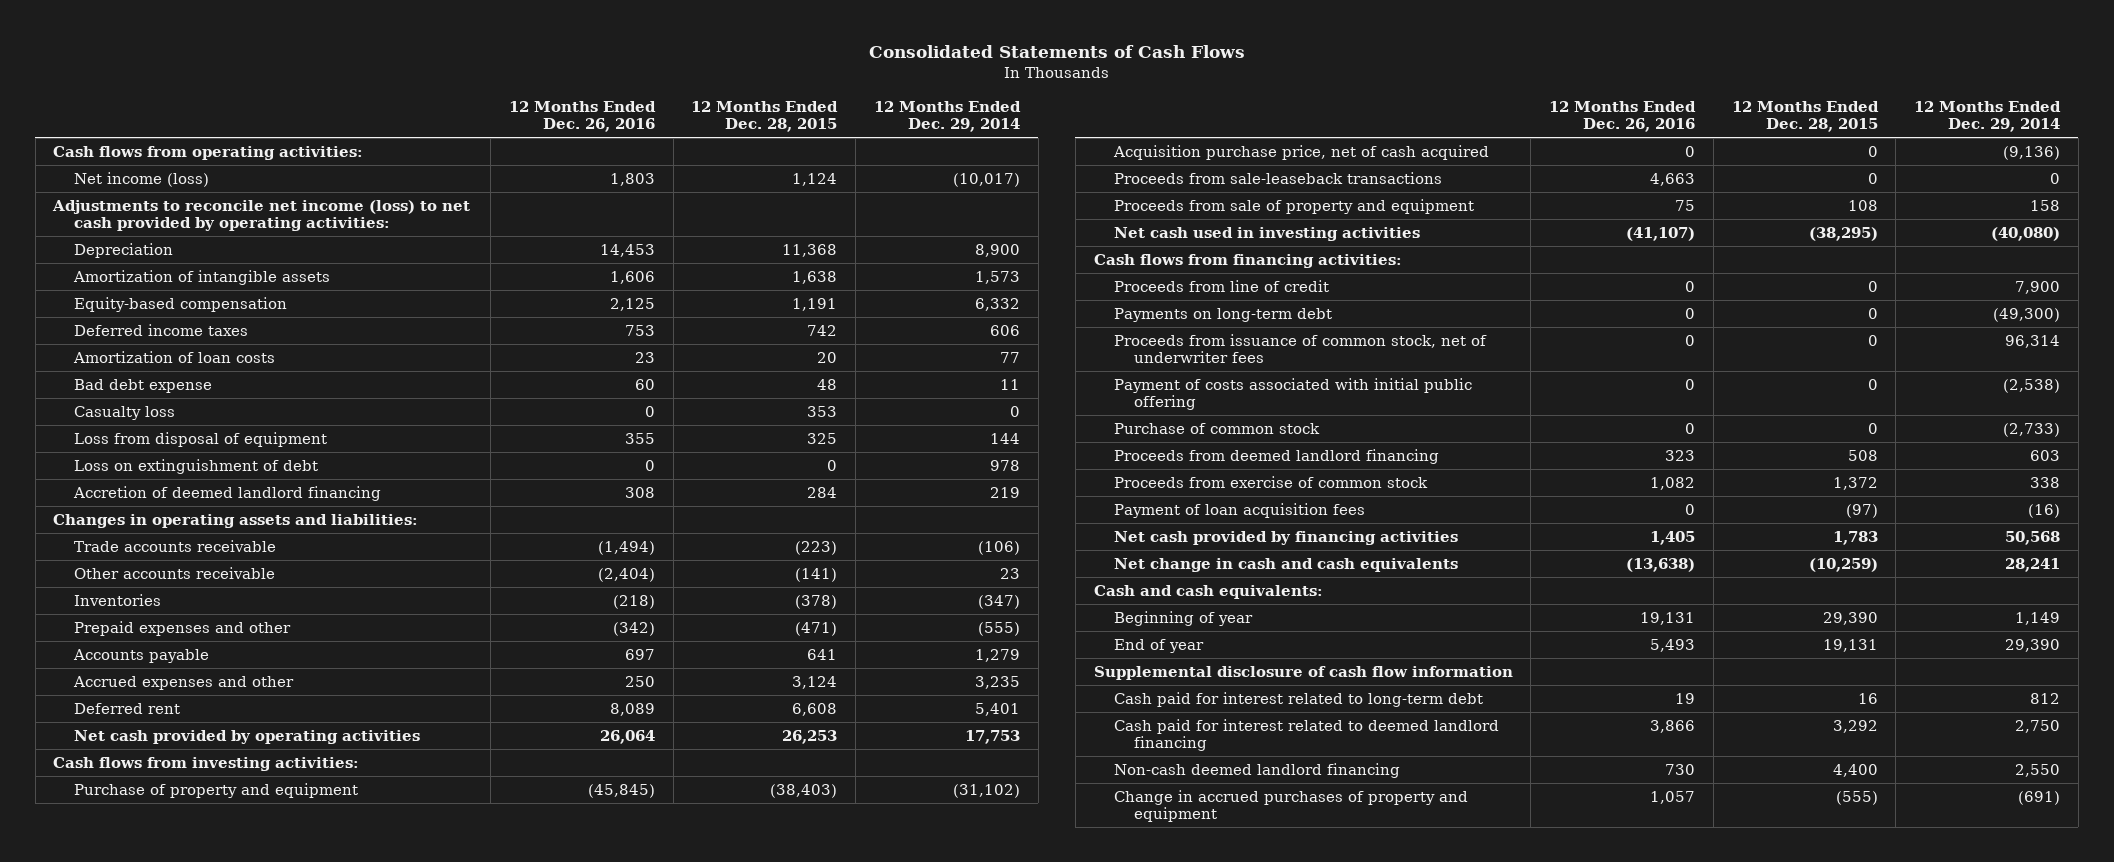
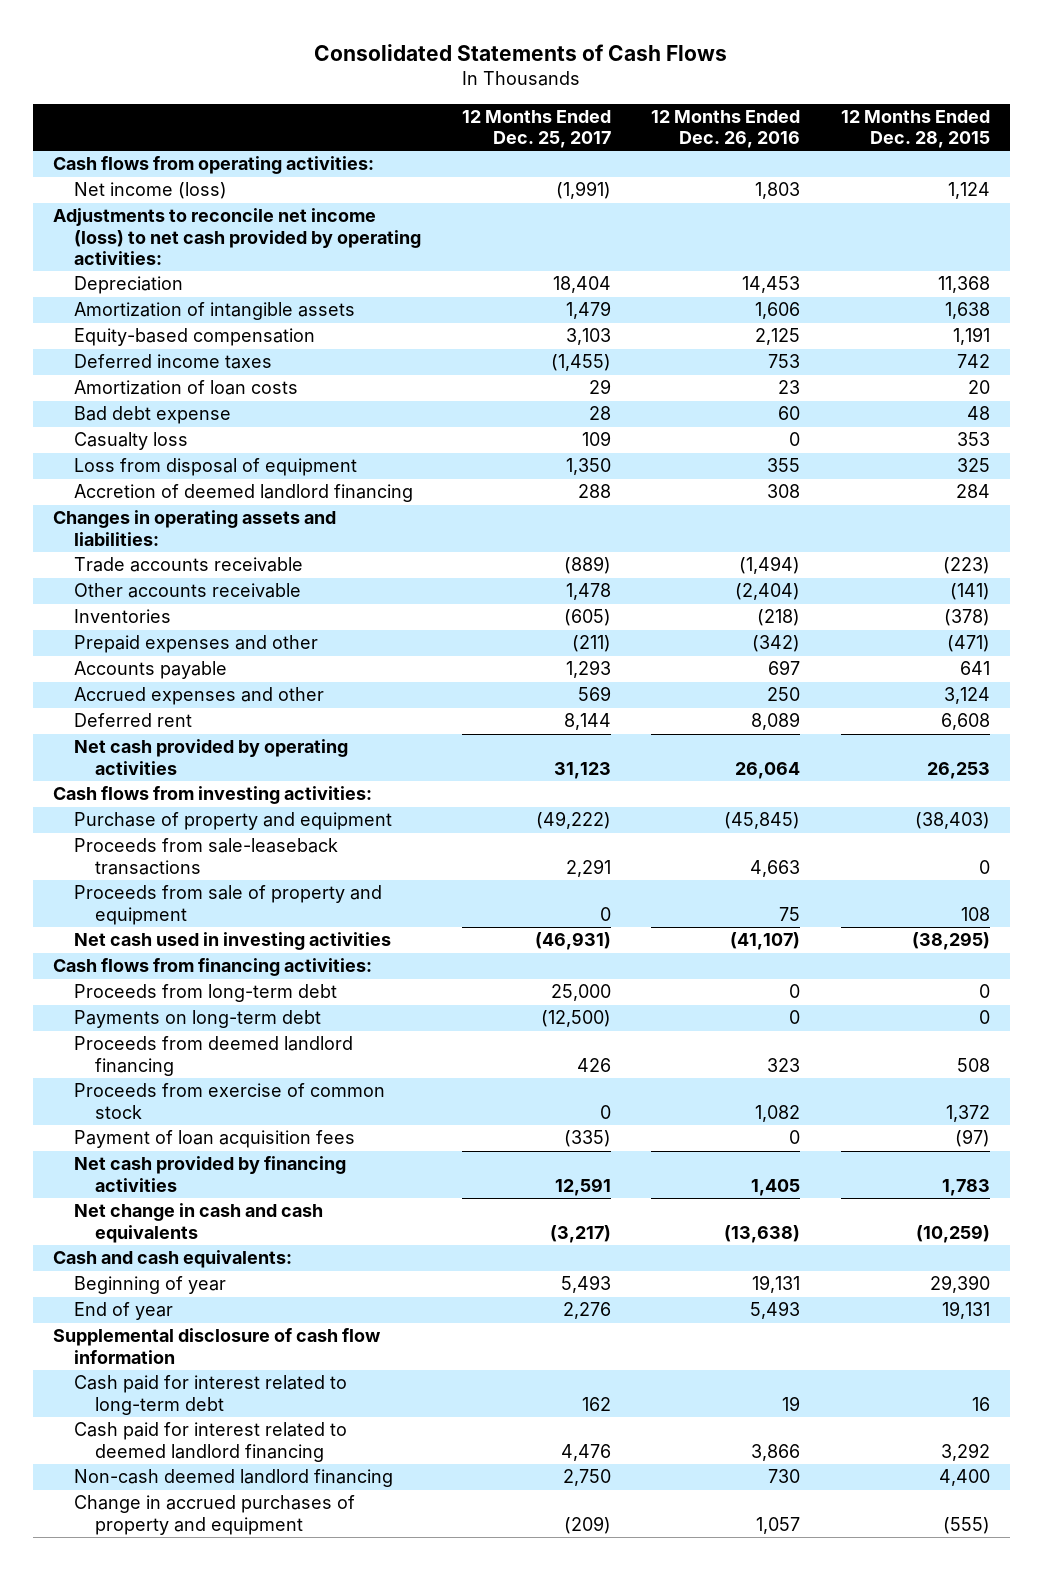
- | 12 Months Ended Dec. 26, 2016 | 12 Months Ended Dec. 28, 2015 | 12 Months Ended Dec. 29, 2014
+ | 12 Months Ended Dec. 25, 2017 | 12 Months Ended Dec. 26, 2016 | 12 Months Ended Dec. 28, 2015
- Loss on extinguishment of debt | 0 | 0 | 978
- Acquisition purchase price, net of cash acquired | 0 | 0 | (9,136)
- Proceeds from line of credit | 0 | 0 | 7,900
+ Proceeds from long-term debt | 25,000 | 0 | 0
- Proceeds from issuance of common stock, net of underwriter fees | 0 | 0 | 96,314
- Payment of costs associated with initial public offering | 0 | 0 | (2,538)
- Purchase of common stock | 0 | 0 | (2,733)

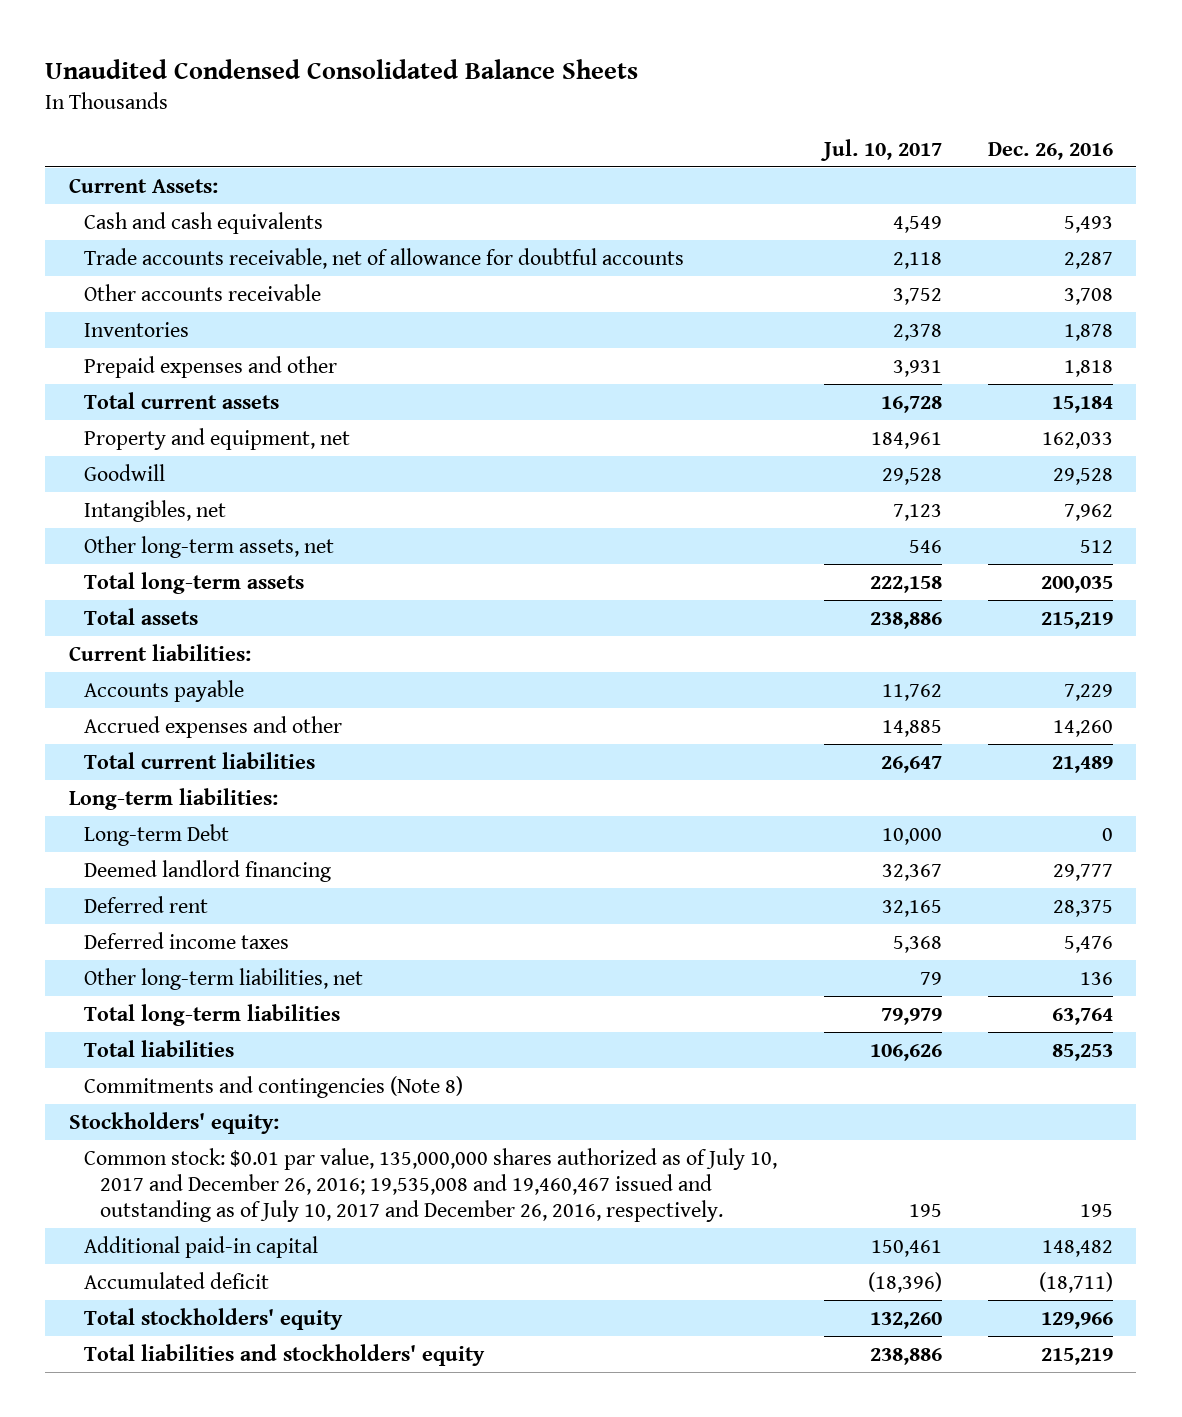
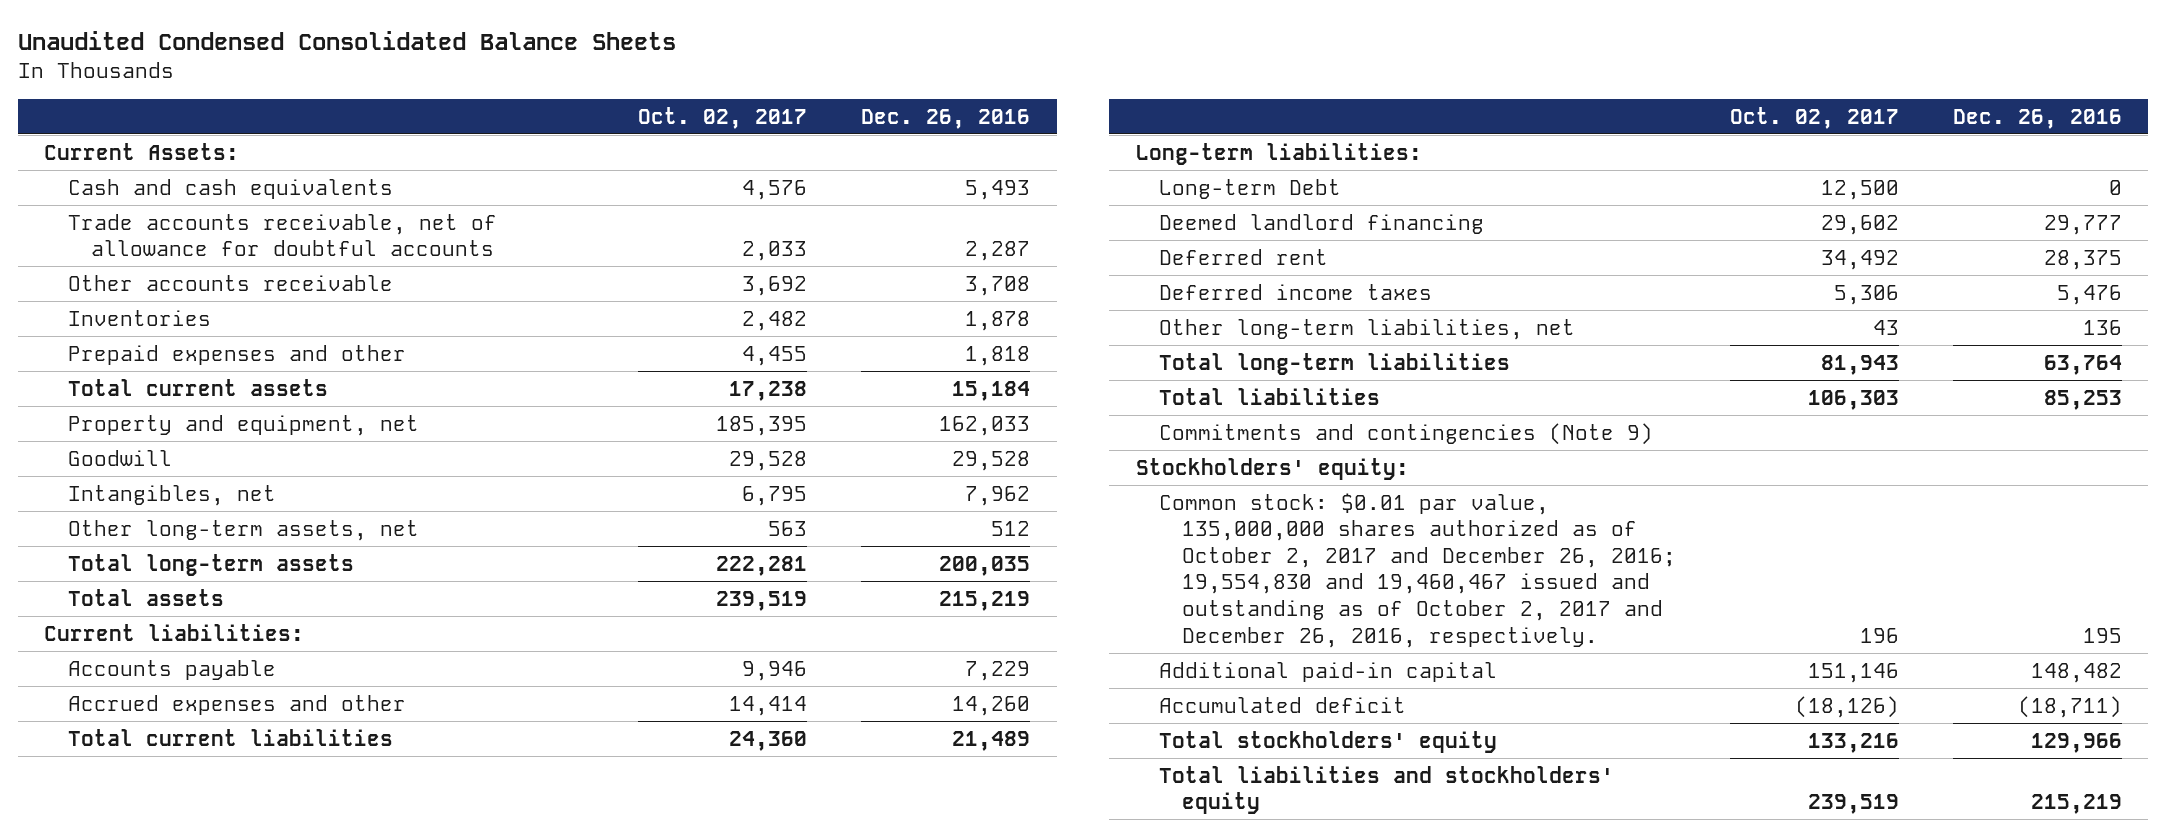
- | Jul. 10, 2017 | Dec. 26, 2016
+ | Oct. 02, 2017 | Dec. 26, 2016
- Commitments and contingencies (Note 8)
+ Commitments and contingencies (Note 9)
- Common stock: $0.01 par value, 135,000,000 shares authorized as of July 10, 2017 and December 26, 2016; 19,535,008 and 19,460,467 issued and outstanding as of July 10, 2017 and December 26, 2016, respectively. | 195 | 195
+ Common stock: $0.01 par value, 135,000,000 shares authorized as of October 2, 2017 and December 26, 2016; 19,554,830 and 19,460,467 issued and outstanding as of October 2, 2017 and December 26, 2016, respectively. | 196 | 195

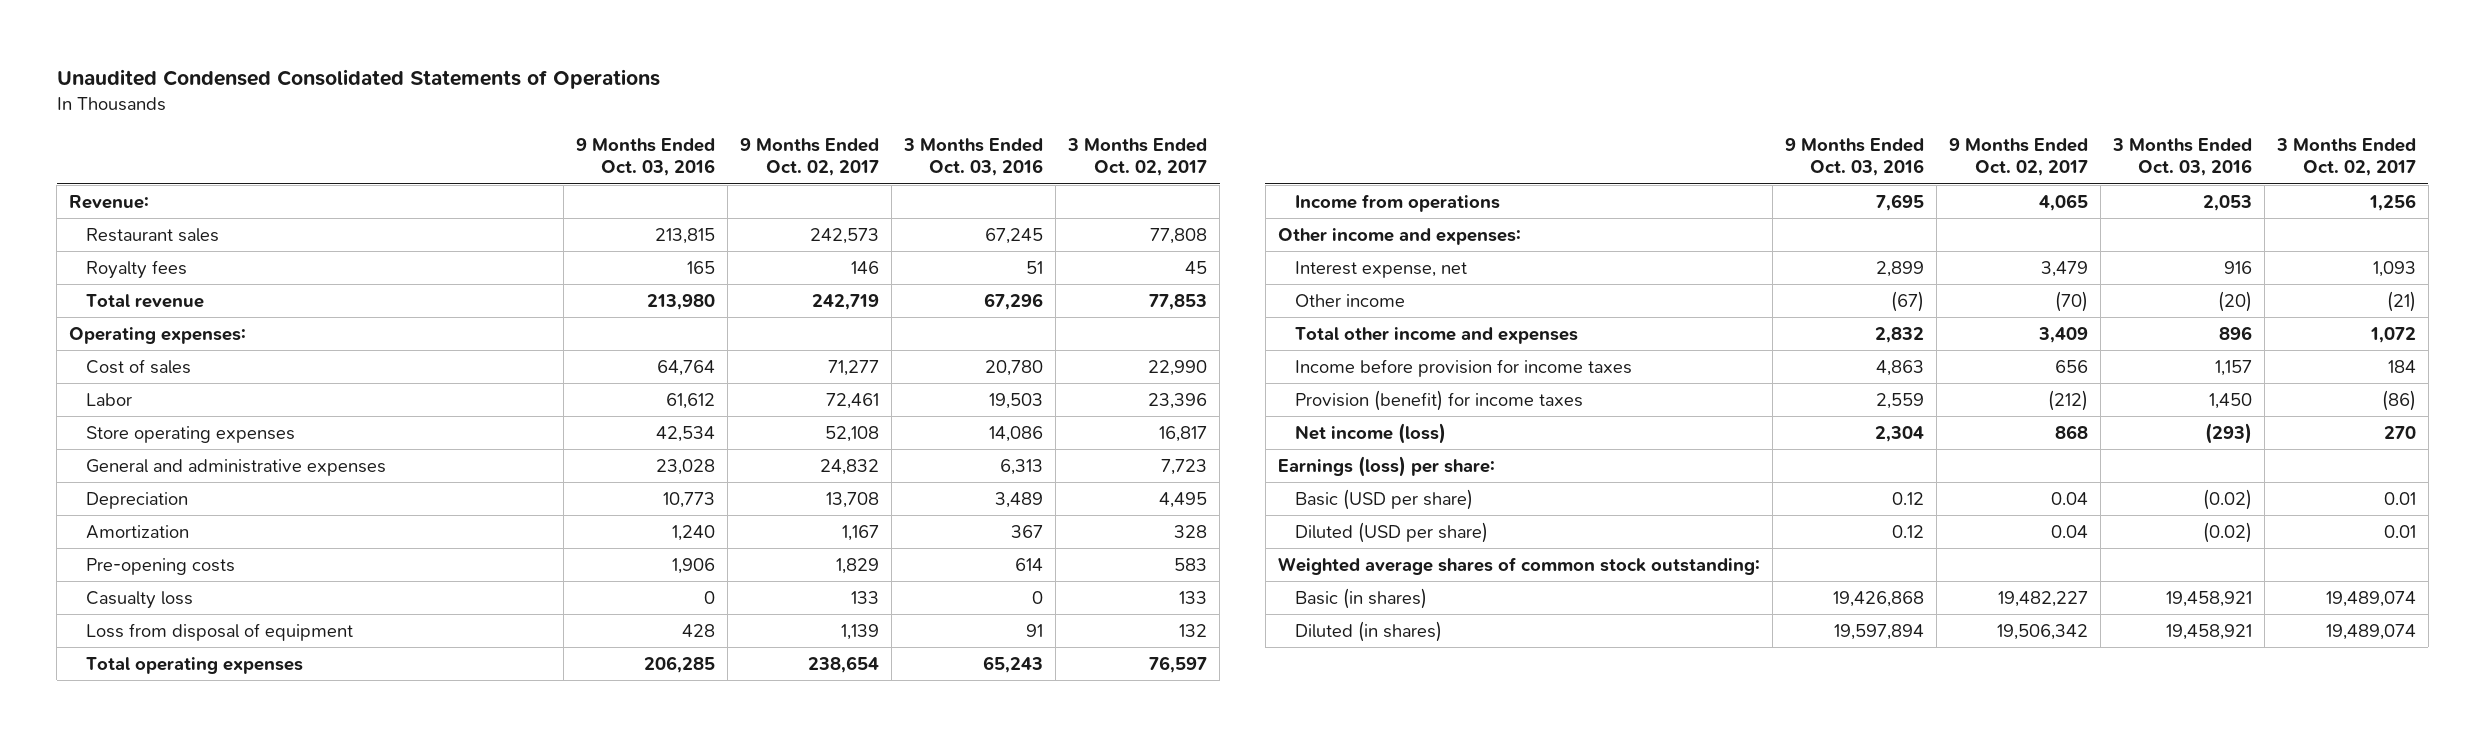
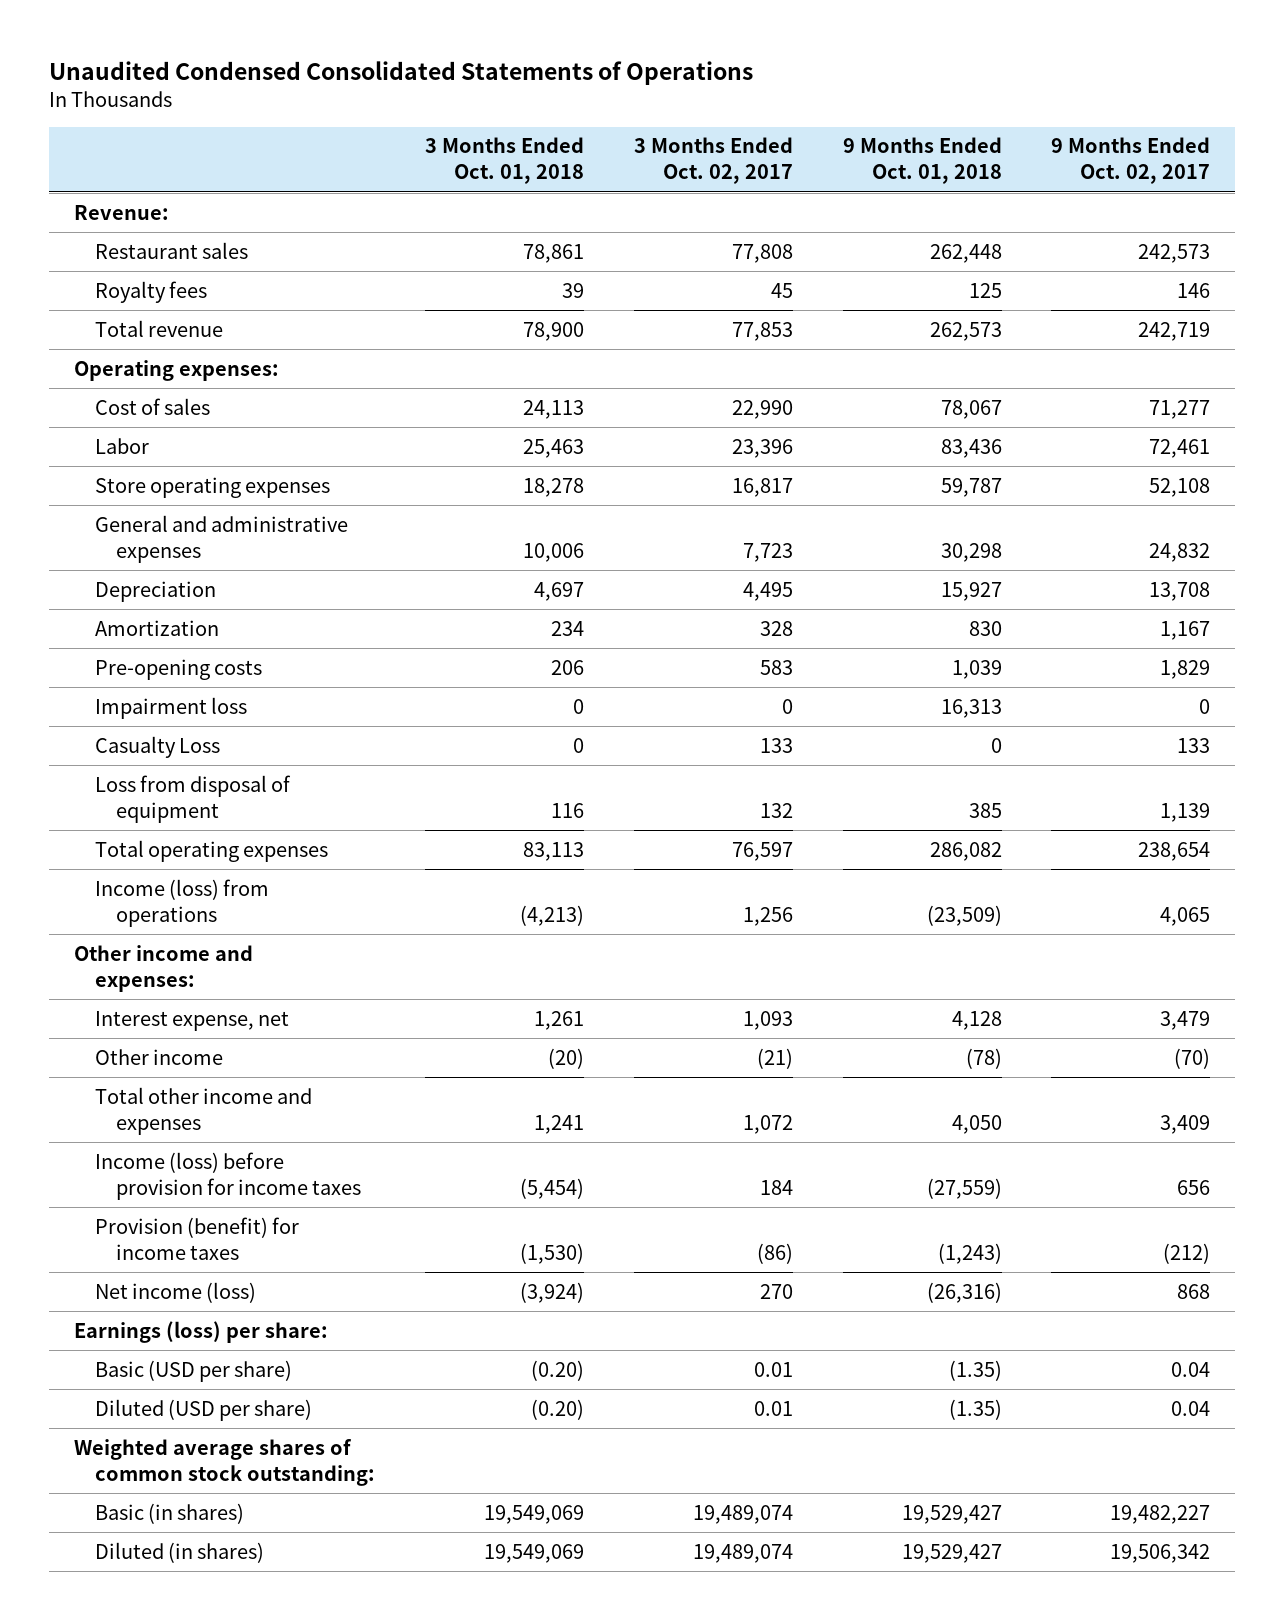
- | 9 Months Ended Oct. 03, 2016 | 9 Months Ended Oct. 02, 2017 | 3 Months Ended Oct. 03, 2016 | 3 Months Ended Oct. 02, 2017
+ | 3 Months Ended Oct. 01, 2018 | 3 Months Ended Oct. 02, 2017 | 9 Months Ended Oct. 01, 2018 | 9 Months Ended Oct. 02, 2017
- Casualty loss | 0 | 133 | 0 | 133
+ Impairment loss | 0 | 0 | 16,313 | 0
+ Casualty Loss | 0 | 133 | 0 | 133
- Income from operations | 7,695 | 4,065 | 2,053 | 1,256
+ Income (loss) from operations | (4,213) | 1,256 | (23,509) | 4,065
- Income before provision for income taxes | 4,863 | 656 | 1,157 | 184
+ Income (loss) before provision for income taxes | (5,454) | 184 | (27,559) | 656

